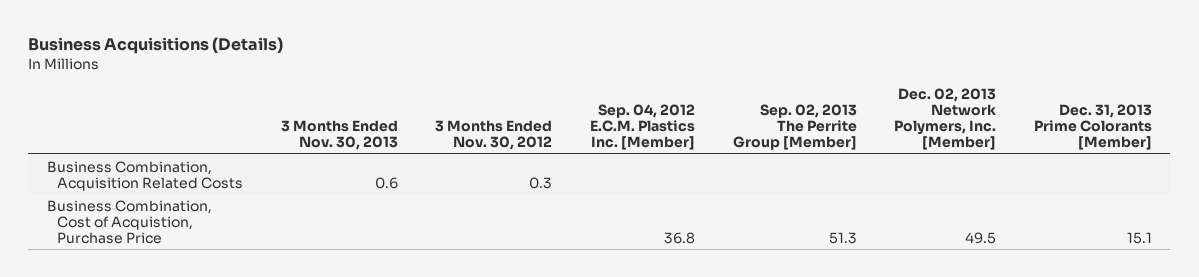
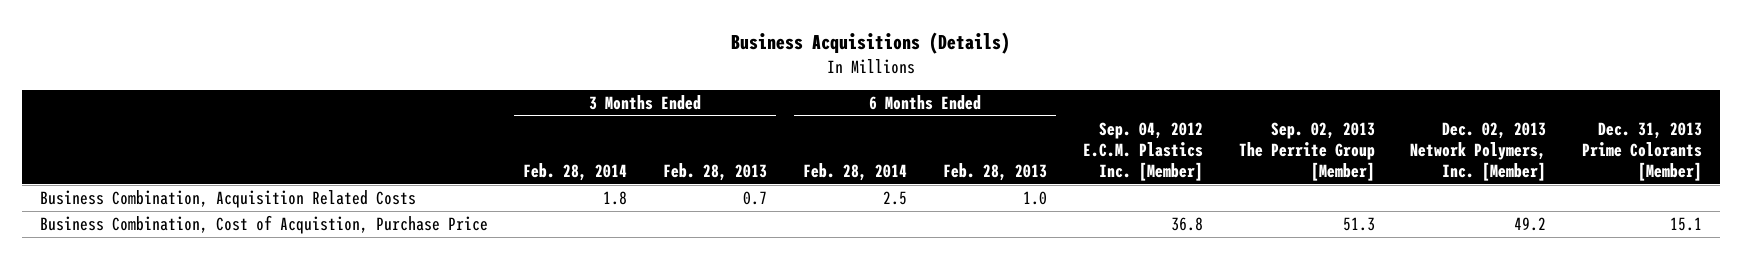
- | 3 Months Ended Nov. 30, 2013 | 3 Months Ended Nov. 30, 2012 | Sep. 04, 2012 E.C.M. Plastics Inc. [Member] | Sep. 02, 2013 The Perrite Group [Member] | Dec. 02, 2013 Network Polymers, Inc. [Member] | Dec. 31, 2013 Prime Colorants [Member]
+ | 3 Months Ended Feb. 28, 2014 | 3 Months Ended Feb. 28, 2013 | 6 Months Ended Feb. 28, 2014 | 6 Months Ended Feb. 28, 2013 | Sep. 04, 2012 E.C.M. Plastics Inc. [Member] | Sep. 02, 2013 The Perrite Group [Member] | Dec. 02, 2013 Network Polymers, Inc. [Member] | Dec. 31, 2013 Prime Colorants [Member]
- Business Combination, Cost of Acquistion, Purchase Price | | | 36.8 | 51.3 | 49.5 | 15.1
+ Business Combination, Cost of Acquistion, Purchase Price | | | | | 36.8 | 51.3 | 49.2 | 15.1

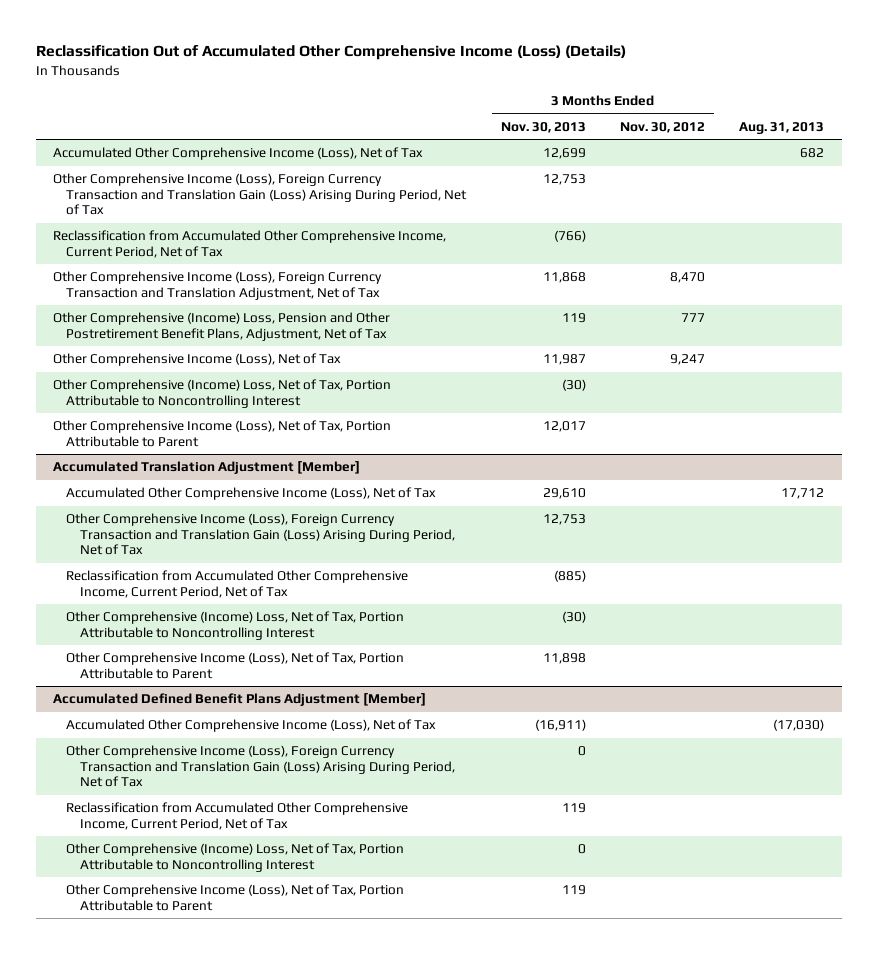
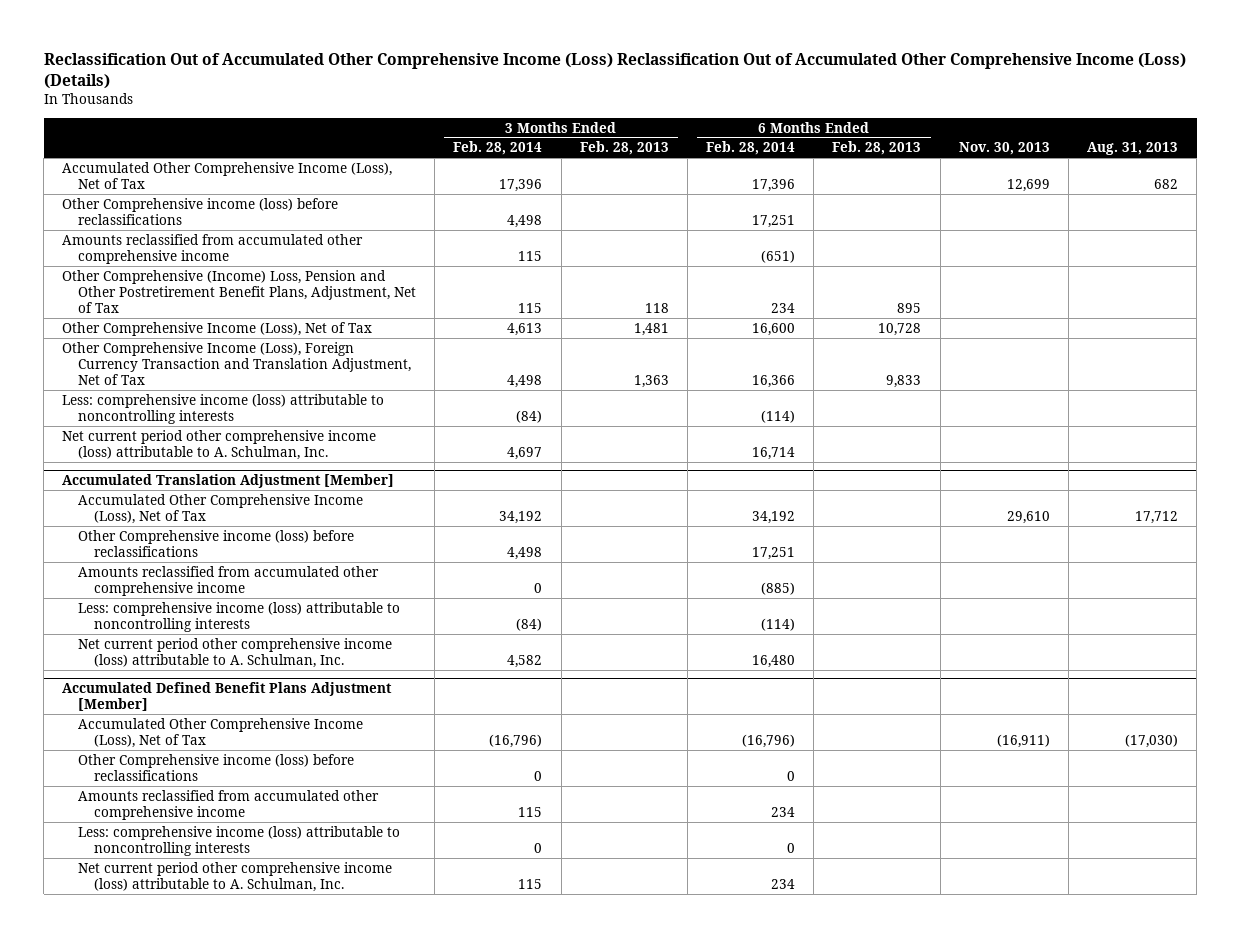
- Reclassification Out of Accumulated Other Comprehensive Income (Loss) (Details)
+ Reclassification Out of Accumulated Other Comprehensive Income (Loss) Reclassification Out of Accumulated Other Comprehensive Income (Loss) (Details)
- | 3 Months Ended Nov. 30, 2013 | 3 Months Ended Nov. 30, 2012 | Aug. 31, 2013
+ | 3 Months Ended Feb. 28, 2014 | 3 Months Ended Feb. 28, 2013 | 6 Months Ended Feb. 28, 2014 | 6 Months Ended Feb. 28, 2013 | Nov. 30, 2013 | Aug. 31, 2013
- Other Comprehensive Income (Loss), Foreign Currency Transaction and Translation Gain (Loss) Arising During Period, Net of Tax | 12,753 | |
- Reclassification from Accumulated Other Comprehensive Income, Current Period, Net of Tax | (766) | |
+ Other Comprehensive income (loss) before reclassifications | 4,498 | | 17,251 | | |
+ Amounts reclassified from accumulated other comprehensive income | 115 | | (651) | | |
- Other Comprehensive (Income) Loss, Net of Tax, Portion Attributable to Noncontrolling Interest | (30) | |
- Other Comprehensive Income (Loss), Net of Tax, Portion Attributable to Parent | 12,017 | |
moved down: Other Comprehensive Income (Loss), Foreign Currency Transaction and Translation Adjustment, Net of Tax | 4,498 | 1,363 | 16,366 | 9,833 | |
+ Less: comprehensive income (loss) attributable to noncontrolling interests | (84) | | (114) | | |
+ Net current period other comprehensive income (loss) attributable to A. Schulman, Inc. | 4,697 | | 16,714 | | |
@ Accumulated Translation Adjustment [Member]
- Other Comprehensive Income (Loss), Foreign Currency Transaction and Translation Gain (Loss) Arising During Period, Net of Tax | 12,753 | |
- Reclassification from Accumulated Other Comprehensive Income, Current Period, Net of Tax | (885) | |
- Other Comprehensive (Income) Loss, Net of Tax, Portion Attributable to Noncontrolling Interest | (30) | |
- Other Comprehensive Income (Loss), Net of Tax, Portion Attributable to Parent | 11,898 | |
+ Other Comprehensive income (loss) before reclassifications | 4,498 | | 17,251 | | |
+ Amounts reclassified from accumulated other comprehensive income | 0 | | (885) | | |
+ Less: comprehensive income (loss) attributable to noncontrolling interests | (84) | | (114) | | |
+ Net current period other comprehensive income (loss) attributable to A. Schulman, Inc. | 4,582 | | 16,480 | | |
@ Accumulated Defined Benefit Plans Adjustment [Member]
- Other Comprehensive Income (Loss), Foreign Currency Transaction and Translation Gain (Loss) Arising During Period, Net of Tax | 0 | |
- Reclassification from Accumulated Other Comprehensive Income, Current Period, Net of Tax | 119 | |
- Other Comprehensive (Income) Loss, Net of Tax, Portion Attributable to Noncontrolling Interest | 0 | |
- Other Comprehensive Income (Loss), Net of Tax, Portion Attributable to Parent | 119 | |
+ Other Comprehensive income (loss) before reclassifications | 0 | | 0 | | |
+ Amounts reclassified from accumulated other comprehensive income | 115 | | 234 | | |
+ Less: comprehensive income (loss) attributable to noncontrolling interests | 0 | | 0 | | |
+ Net current period other comprehensive income (loss) attributable to A. Schulman, Inc. | 115 | | 234 | | |

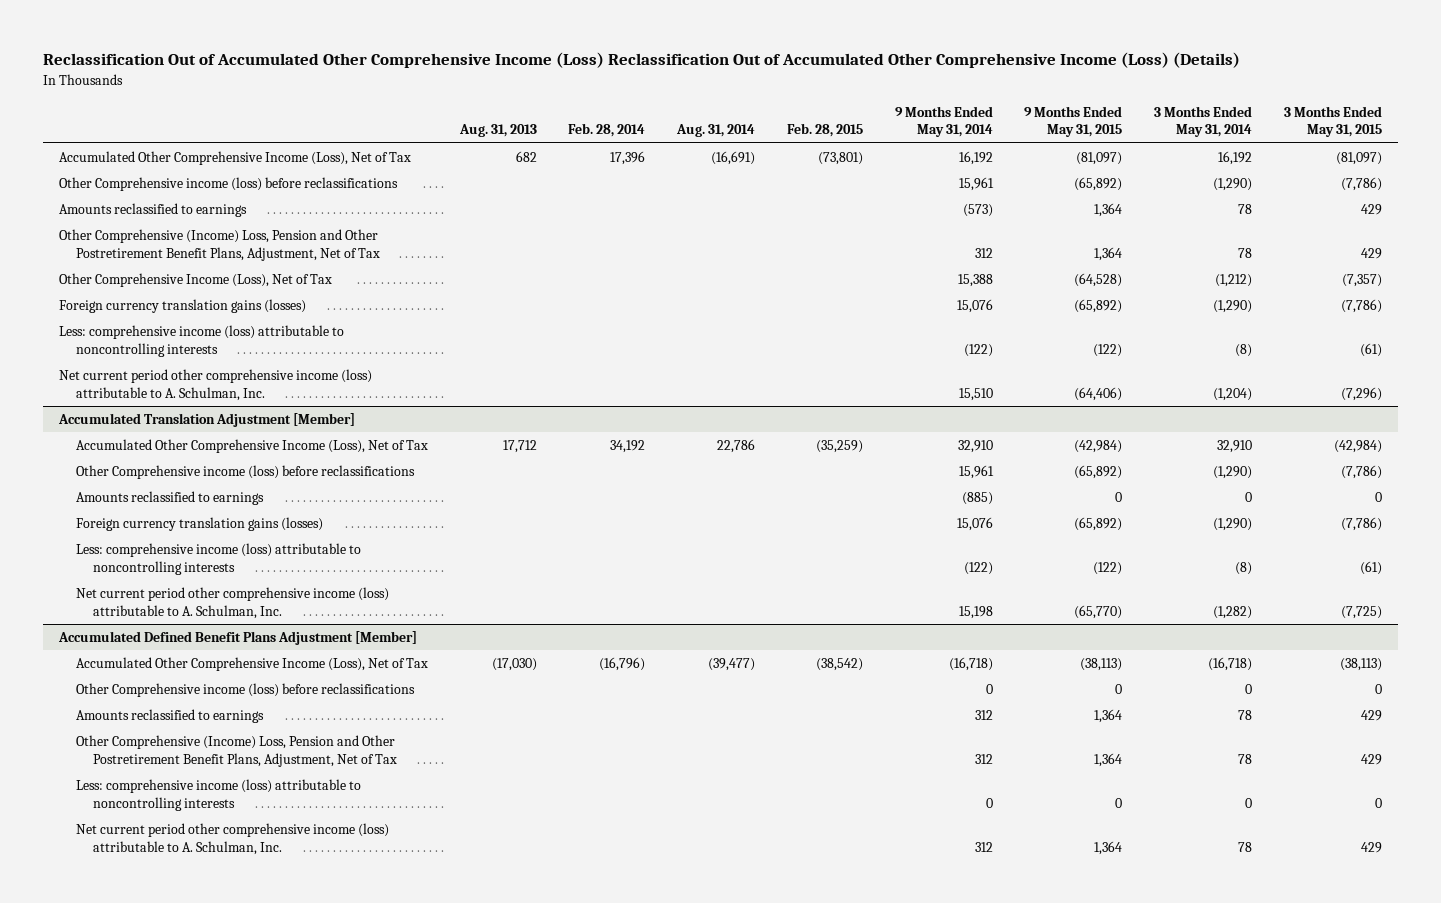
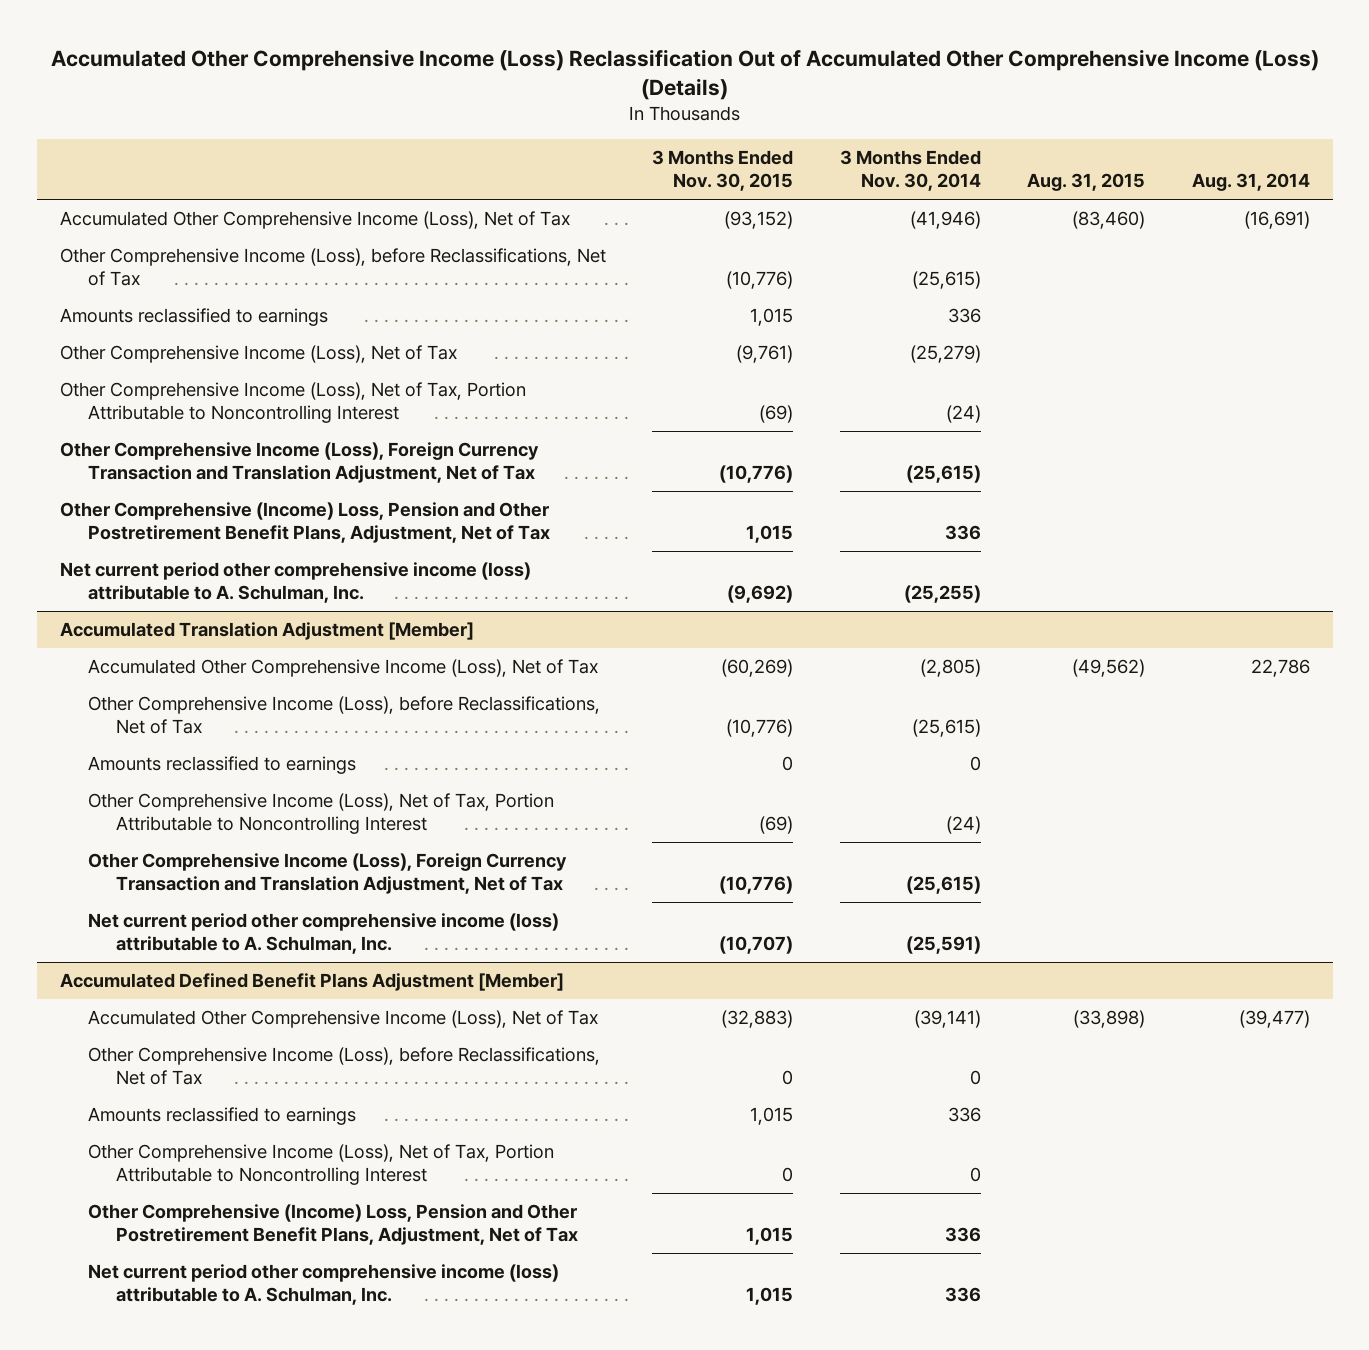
- Reclassification Out of Accumulated Other Comprehensive Income (Loss) Reclassification Out of Accumulated Other Comprehensive Income (Loss) (Details)
+ Accumulated Other Comprehensive Income (Loss) Reclassification Out of Accumulated Other Comprehensive Income (Loss) (Details)
- | Aug. 31, 2013 | Feb. 28, 2014 | Aug. 31, 2014 | Feb. 28, 2015 | 9 Months Ended May 31, 2014 | 9 Months Ended May 31, 2015 | 3 Months Ended May 31, 2014 | 3 Months Ended May 31, 2015
+ | 3 Months Ended Nov. 30, 2015 | 3 Months Ended Nov. 30, 2014 | Aug. 31, 2015 | Aug. 31, 2014
- Other Comprehensive income (loss) before reclassifications | | | | | 15,961 | (65,892) | (1,290) | (7,786)
+ Other Comprehensive Income (Loss), before Reclassifications, Net of Tax | (10,776) | (25,615) | |
- Foreign currency translation gains (losses) | | | | | 15,076 | (65,892) | (1,290) | (7,786)
- Less: comprehensive income (loss) attributable to noncontrolling interests | | | | | (122) | (122) | (8) | (61)
+ Other Comprehensive Income (Loss), Net of Tax, Portion Attributable to Noncontrolling Interest | (69) | (24) | |
+ Other Comprehensive Income (Loss), Foreign Currency Transaction and Translation Adjustment, Net of Tax | (10,776) | (25,615) | |
moved down: Other Comprehensive (Income) Loss, Pension and Other Postretirement Benefit Plans, Adjustment, Net of Tax | 1,015 | 336 | |
@ Accumulated Translation Adjustment [Member]
- Other Comprehensive income (loss) before reclassifications | | | | | 15,961 | (65,892) | (1,290) | (7,786)
+ Other Comprehensive Income (Loss), before Reclassifications, Net of Tax | (10,776) | (25,615) | |
- Foreign currency translation gains (losses) | | | | | 15,076 | (65,892) | (1,290) | (7,786)
- Less: comprehensive income (loss) attributable to noncontrolling interests | | | | | (122) | (122) | (8) | (61)
+ Other Comprehensive Income (Loss), Net of Tax, Portion Attributable to Noncontrolling Interest | (69) | (24) | |
+ Other Comprehensive Income (Loss), Foreign Currency Transaction and Translation Adjustment, Net of Tax | (10,776) | (25,615) | |
@ Accumulated Defined Benefit Plans Adjustment [Member]
- Other Comprehensive income (loss) before reclassifications | | | | | 0 | 0 | 0 | 0
+ Other Comprehensive Income (Loss), before Reclassifications, Net of Tax | 0 | 0 | |
+ Other Comprehensive Income (Loss), Net of Tax, Portion Attributable to Noncontrolling Interest | 0 | 0 | |
- Less: comprehensive income (loss) attributable to noncontrolling interests | | | | | 0 | 0 | 0 | 0

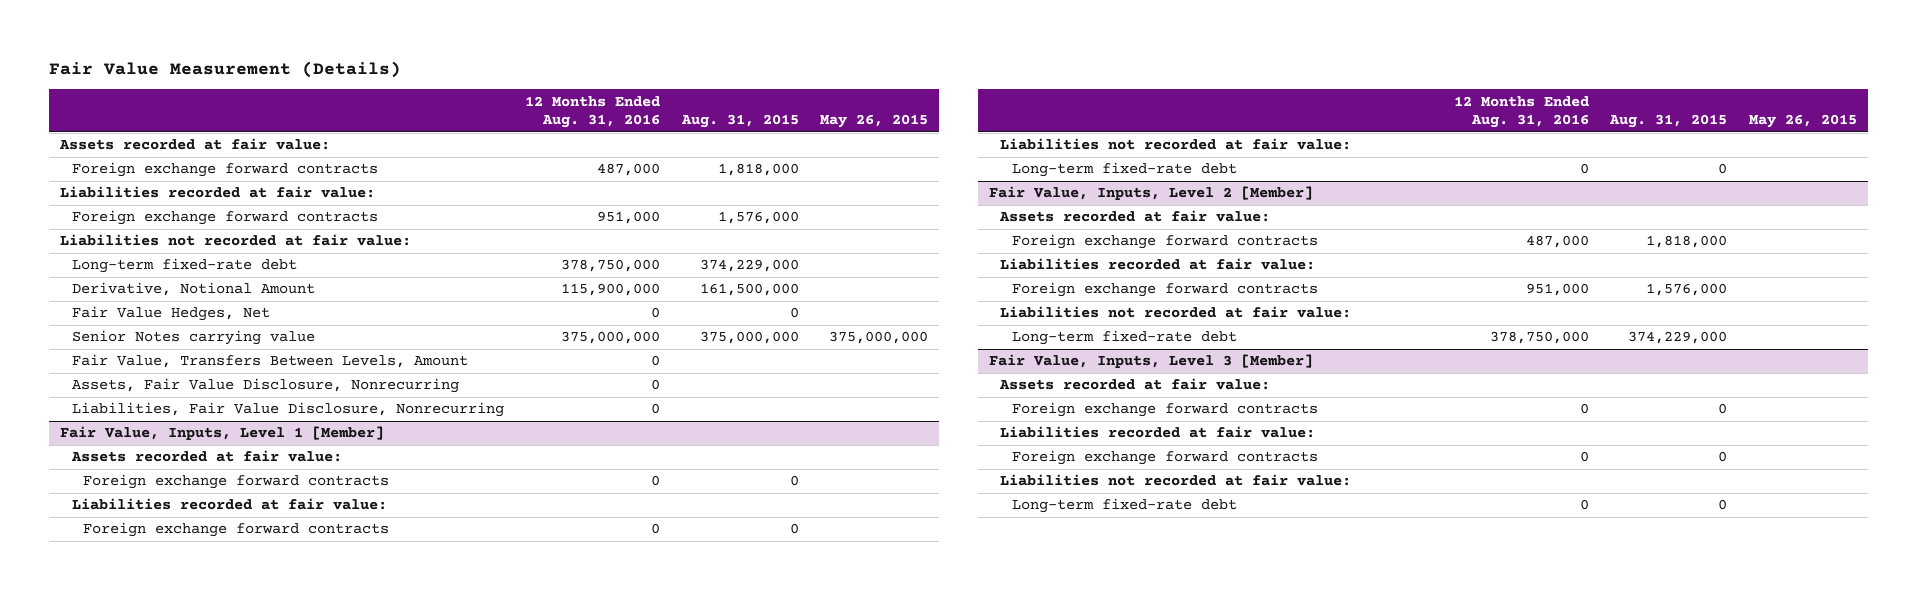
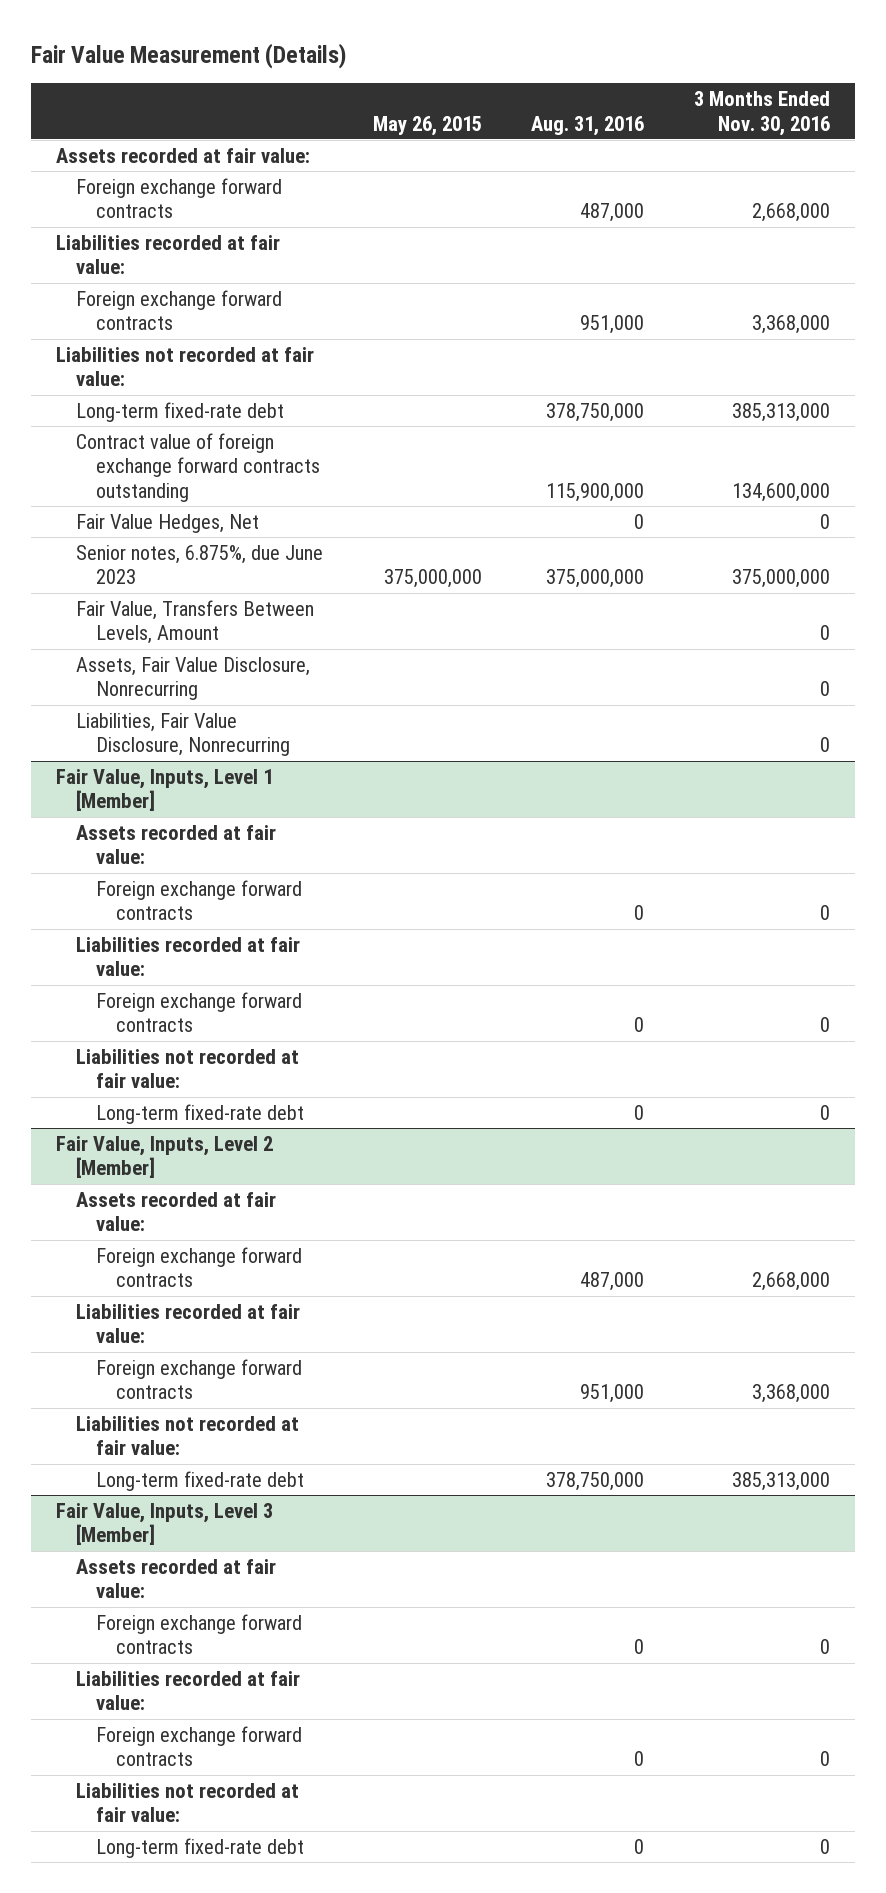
- | 12 Months Ended Aug. 31, 2016 | Aug. 31, 2015 | May 26, 2015
+ | May 26, 2015 | Aug. 31, 2016 | 3 Months Ended Nov. 30, 2016
- Derivative, Notional Amount | 115,900,000 | 161,500,000 |
+ Contract value of foreign exchange forward contracts outstanding | | 115,900,000 | 134,600,000
- Senior Notes carrying value | 375,000,000 | 375,000,000 | 375,000,000
+ Senior notes, 6.875%, due June 2023 | 375,000,000 | 375,000,000 | 375,000,000

